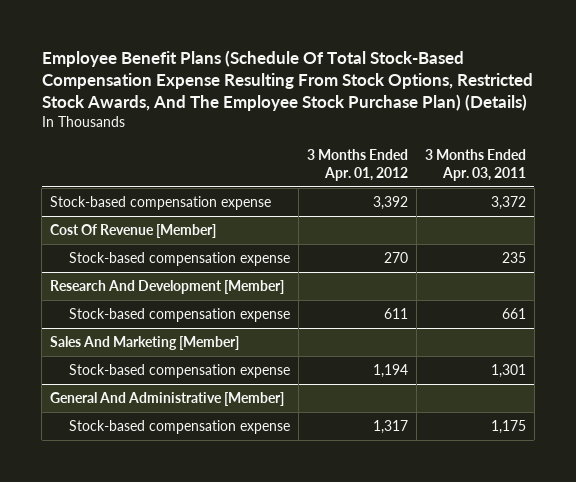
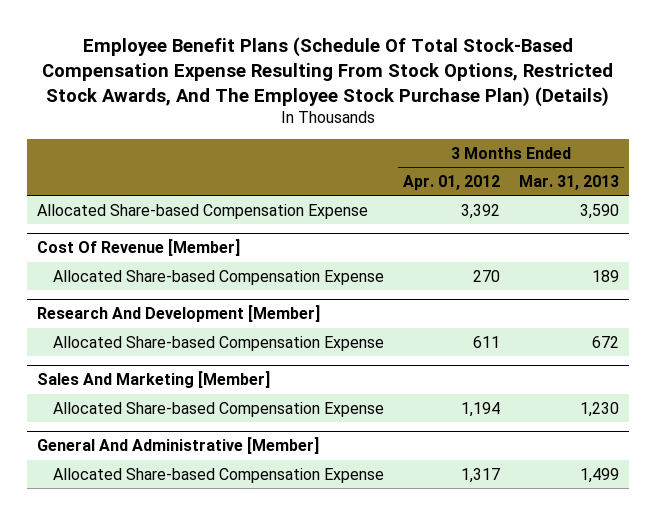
- | 3 Months Ended Apr. 01, 2012 | 3 Months Ended Apr. 03, 2011
+ | 3 Months Ended Apr. 01, 2012 | 3 Months Ended Mar. 31, 2013
- Stock-based compensation expense | 3,392 | 3,372
+ Allocated Share-based Compensation Expense | 3,392 | 3,590
@ Cost Of Revenue [Member]
- Stock-based compensation expense | 270 | 235
+ Allocated Share-based Compensation Expense | 270 | 189
@ Research And Development [Member]
- Stock-based compensation expense | 611 | 661
+ Allocated Share-based Compensation Expense | 611 | 672
@ Sales And Marketing [Member]
- Stock-based compensation expense | 1,194 | 1,301
+ Allocated Share-based Compensation Expense | 1,194 | 1,230
@ General And Administrative [Member]
- Stock-based compensation expense | 1,317 | 1,175
+ Allocated Share-based Compensation Expense | 1,317 | 1,499

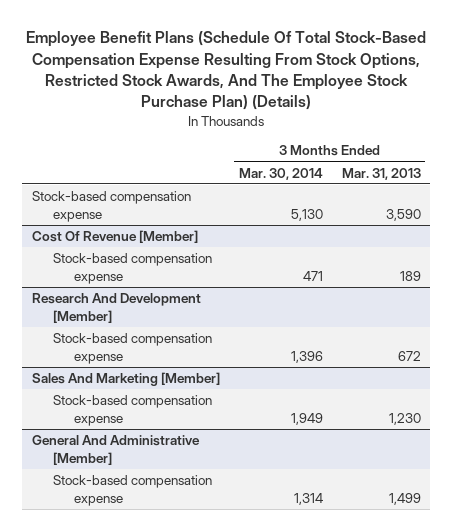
- | 3 Months Ended Apr. 01, 2012 | 3 Months Ended Mar. 31, 2013
+ | 3 Months Ended Mar. 30, 2014 | 3 Months Ended Mar. 31, 2013
- Allocated Share-based Compensation Expense | 3,392 | 3,590
+ Stock-based compensation expense | 5,130 | 3,590
@ Cost Of Revenue [Member]
- Allocated Share-based Compensation Expense | 270 | 189
+ Stock-based compensation expense | 471 | 189
@ Research And Development [Member]
- Allocated Share-based Compensation Expense | 611 | 672
+ Stock-based compensation expense | 1,396 | 672
@ Sales And Marketing [Member]
- Allocated Share-based Compensation Expense | 1,194 | 1,230
+ Stock-based compensation expense | 1,949 | 1,230
@ General And Administrative [Member]
- Allocated Share-based Compensation Expense | 1,317 | 1,499
+ Stock-based compensation expense | 1,314 | 1,499

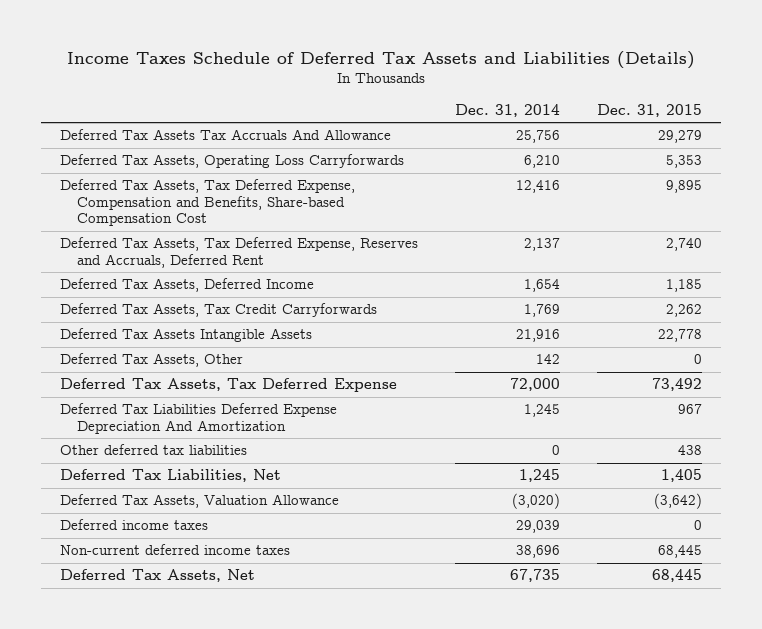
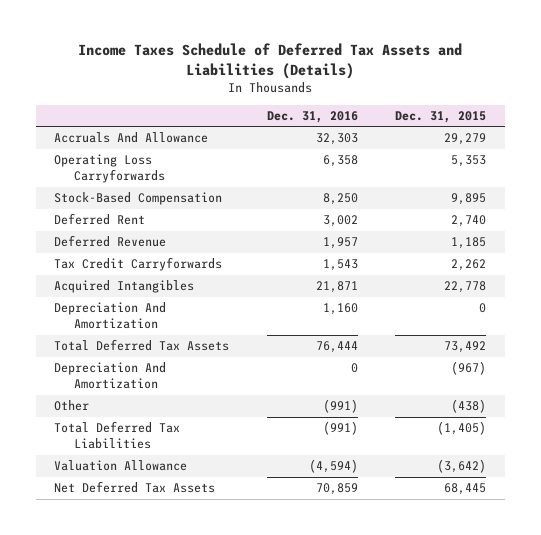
- | Dec. 31, 2014 | Dec. 31, 2015
+ | Dec. 31, 2016 | Dec. 31, 2015
- Deferred Tax Assets Tax Accruals And Allowance | 25,756 | 29,279
- Deferred Tax Assets, Operating Loss Carryforwards | 6,210 | 5,353
- Deferred Tax Assets, Tax Deferred Expense, Compensation and Benefits, Share-based Compensation Cost | 12,416 | 9,895
- Deferred Tax Assets, Tax Deferred Expense, Reserves and Accruals, Deferred Rent | 2,137 | 2,740
- Deferred Tax Assets, Deferred Income | 1,654 | 1,185
- Deferred Tax Assets, Tax Credit Carryforwards | 1,769 | 2,262
- Deferred Tax Assets Intangible Assets | 21,916 | 22,778
- Deferred Tax Assets, Other | 142 | 0
- Deferred Tax Assets, Tax Deferred Expense | 72,000 | 73,492
- Deferred Tax Liabilities Deferred Expense Depreciation And Amortization | 1,245 | 967
- Other deferred tax liabilities | 0 | 438
- Deferred Tax Liabilities, Net | 1,245 | 1,405
- Deferred Tax Assets, Valuation Allowance | (3,020) | (3,642)
- Deferred income taxes | 29,039 | 0
- Non-current deferred income taxes | 38,696 | 68,445
- Deferred Tax Assets, Net | 67,735 | 68,445
+ Accruals And Allowance | 32,303 | 29,279
+ Operating Loss Carryforwards | 6,358 | 5,353
+ Stock-Based Compensation | 8,250 | 9,895
+ Deferred Rent | 3,002 | 2,740
+ Deferred Revenue | 1,957 | 1,185
+ Tax Credit Carryforwards | 1,543 | 2,262
+ Acquired Intangibles | 21,871 | 22,778
+ Depreciation And Amortization | 1,160 | 0
+ Total Deferred Tax Assets | 76,444 | 73,492
+ Depreciation And Amortization | 0 | (967)
+ Other | (991) | (438)
+ Total Deferred Tax Liabilities | (991) | (1,405)
+ Valuation Allowance | (4,594) | (3,642)
+ Net Deferred Tax Assets | 70,859 | 68,445

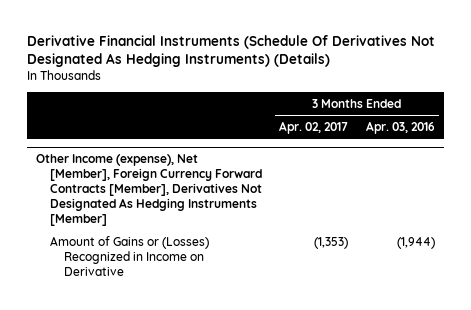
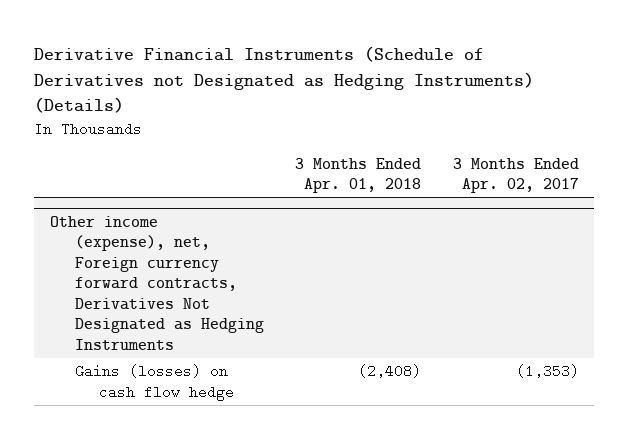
- Derivative Financial Instruments (Schedule Of Derivatives Not Designated As Hedging Instruments) (Details)
+ Derivative Financial Instruments (Schedule of Derivatives not Designated as Hedging Instruments) (Details)
- | 3 Months Ended Apr. 02, 2017 | 3 Months Ended Apr. 03, 2016
+ | 3 Months Ended Apr. 01, 2018 | 3 Months Ended Apr. 02, 2017
- Other Income (expense), Net [Member], Foreign Currency Forward Contracts [Member], Derivatives Not Designated As Hedging Instruments [Member]
- Amount of Gains or (Losses) Recognized in Income on Derivative | (1,353) | (1,944)
+ Other income (expense), net, Foreign currency forward contracts, Derivatives Not Designated as Hedging Instruments
+ Gains (losses) on cash flow hedge | (2,408) | (1,353)

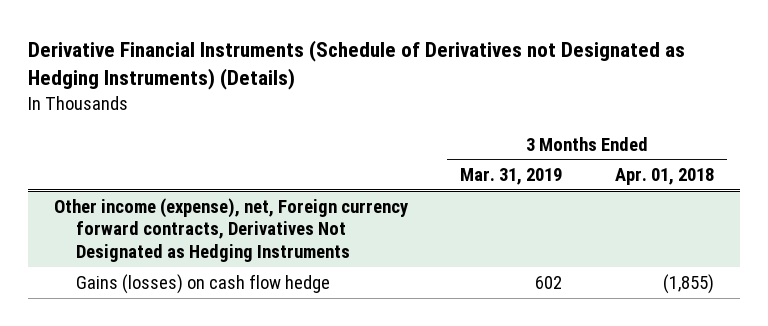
- | 3 Months Ended Apr. 01, 2018 | 3 Months Ended Apr. 02, 2017
+ | 3 Months Ended Mar. 31, 2019 | 3 Months Ended Apr. 01, 2018
@ Other income (expense), net, Foreign currency forward contracts, Derivatives Not Designated as Hedging Instruments
- Gains (losses) on cash flow hedge | (2,408) | (1,353)
+ Gains (losses) on cash flow hedge | 602 | (1,855)

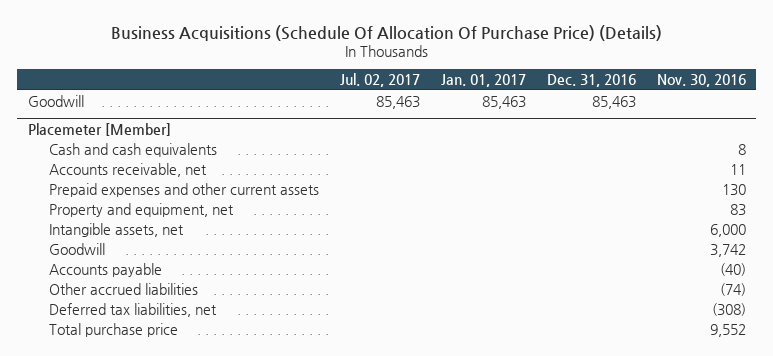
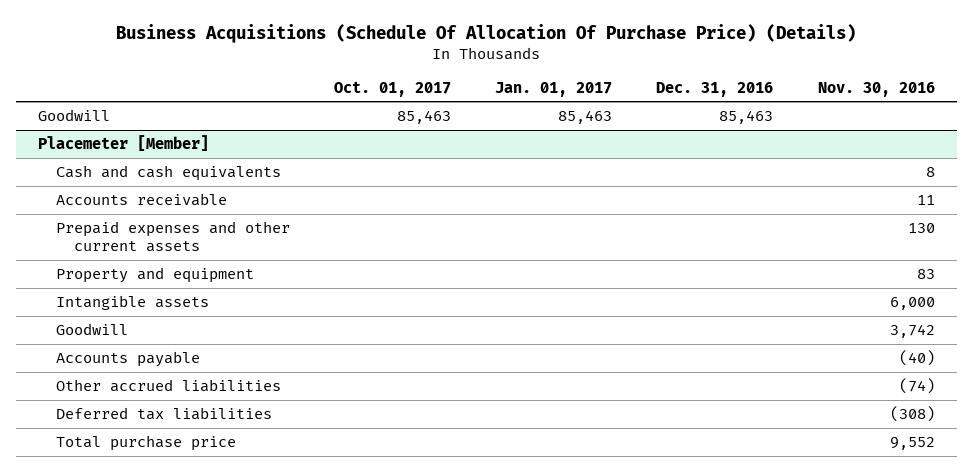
- | Jul. 02, 2017 | Jan. 01, 2017 | Dec. 31, 2016 | Nov. 30, 2016
+ | Oct. 01, 2017 | Jan. 01, 2017 | Dec. 31, 2016 | Nov. 30, 2016
@ Placemeter [Member]
- Accounts receivable, net | | | | 11
+ Accounts receivable | | | | 11
- Property and equipment, net | | | | 83
- Intangible assets, net | | | | 6,000
+ Property and equipment | | | | 83
+ Intangible assets | | | | 6,000
- Deferred tax liabilities, net | | | | (308)
+ Deferred tax liabilities | | | | (308)

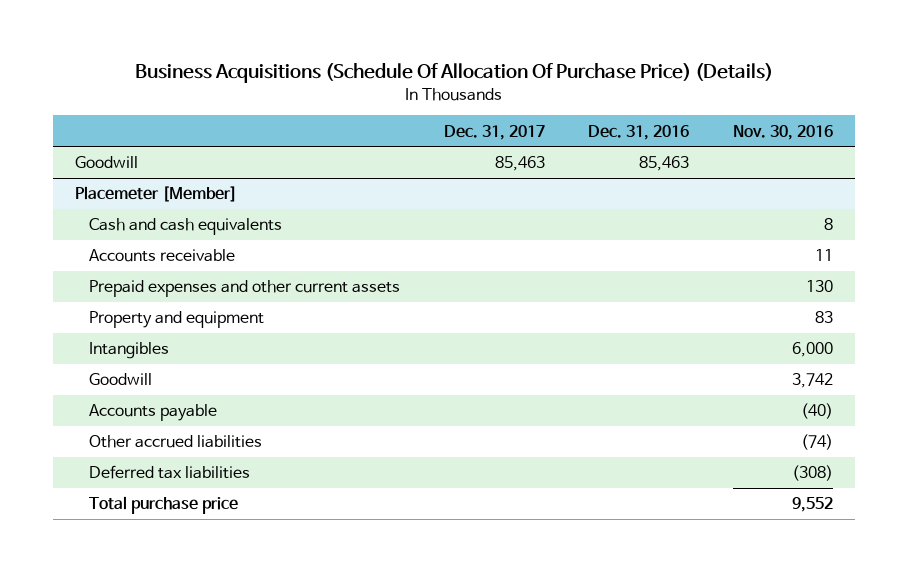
- | Oct. 01, 2017 | Jan. 01, 2017 | Dec. 31, 2016 | Nov. 30, 2016
+ | Dec. 31, 2017 | Dec. 31, 2016 | Nov. 30, 2016
@ Placemeter [Member]
- Intangible assets | | | | 6,000
+ Intangibles | | | 6,000

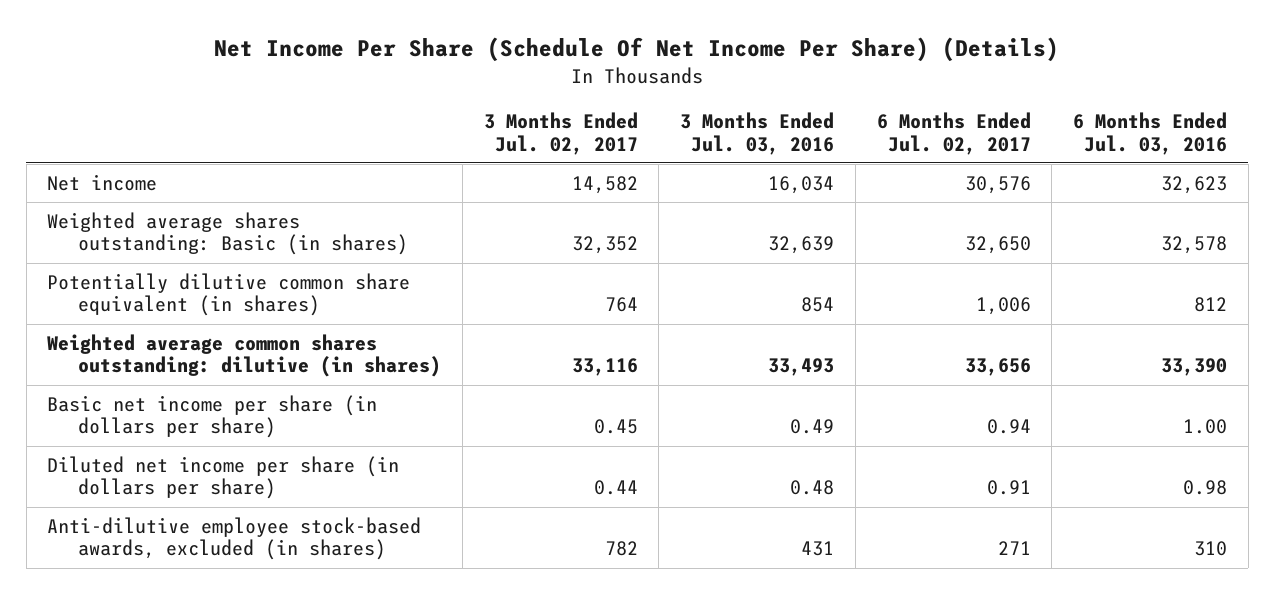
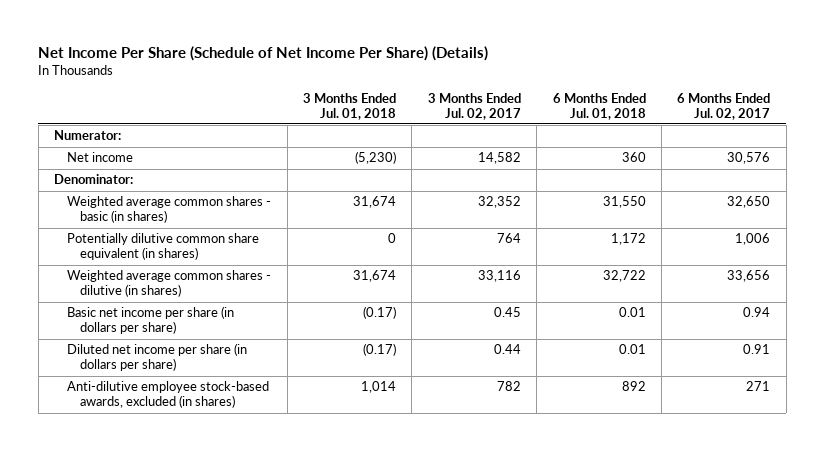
- Net Income Per Share (Schedule Of Net Income Per Share) (Details)
+ Net Income Per Share (Schedule of Net Income Per Share) (Details)
- | 3 Months Ended Jul. 02, 2017 | 3 Months Ended Jul. 03, 2016 | 6 Months Ended Jul. 02, 2017 | 6 Months Ended Jul. 03, 2016
+ | 3 Months Ended Jul. 01, 2018 | 3 Months Ended Jul. 02, 2017 | 6 Months Ended Jul. 01, 2018 | 6 Months Ended Jul. 02, 2017
+ Numerator:
- Weighted average shares outstanding: Basic (in shares) | 32,352 | 32,639 | 32,650 | 32,578
+ Denominator:
+ Weighted average common shares - basic (in shares) | 31,674 | 32,352 | 31,550 | 32,650
- Weighted average common shares outstanding: dilutive (in shares) | 33,116 | 33,493 | 33,656 | 33,390
+ Weighted average common shares - dilutive (in shares) | 31,674 | 33,116 | 32,722 | 33,656

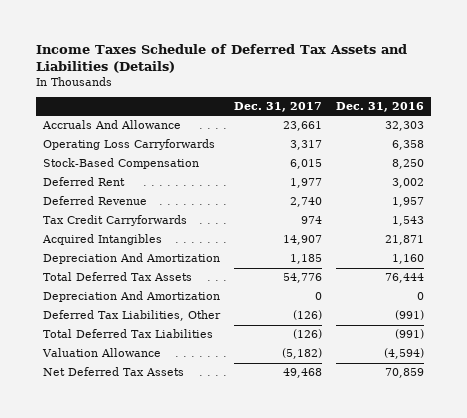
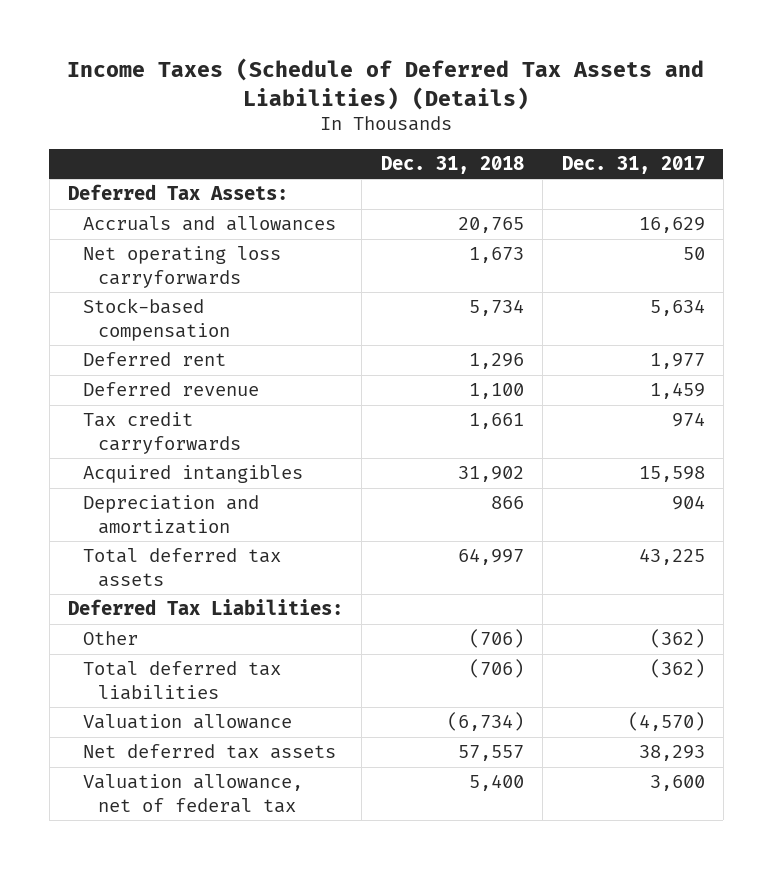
- Income Taxes Schedule of Deferred Tax Assets and Liabilities (Details)
+ Income Taxes (Schedule of Deferred Tax Assets and Liabilities) (Details)
- | Dec. 31, 2017 | Dec. 31, 2016
+ | Dec. 31, 2018 | Dec. 31, 2017
- Accruals And Allowance | 23,661 | 32,303
- Operating Loss Carryforwards | 3,317 | 6,358
- Stock-Based Compensation | 6,015 | 8,250
- Deferred Rent | 1,977 | 3,002
- Deferred Revenue | 2,740 | 1,957
- Tax Credit Carryforwards | 974 | 1,543
- Acquired Intangibles | 14,907 | 21,871
- Depreciation And Amortization | 1,185 | 1,160
- Total Deferred Tax Assets | 54,776 | 76,444
- Depreciation And Amortization | 0 | 0
- Deferred Tax Liabilities, Other | (126) | (991)
- Total Deferred Tax Liabilities | (126) | (991)
- Valuation Allowance | (5,182) | (4,594)
- Net Deferred Tax Assets | 49,468 | 70,859
+ Deferred Tax Assets:
+ Accruals and allowances | 20,765 | 16,629
+ Net operating loss carryforwards | 1,673 | 50
+ Stock-based compensation | 5,734 | 5,634
+ Deferred rent | 1,296 | 1,977
+ Deferred revenue | 1,100 | 1,459
+ Tax credit carryforwards | 1,661 | 974
+ Acquired intangibles | 31,902 | 15,598
+ Depreciation and amortization | 866 | 904
+ Total deferred tax assets | 64,997 | 43,225
+ Deferred Tax Liabilities:
+ Other | (706) | (362)
+ Total deferred tax liabilities | (706) | (362)
+ Valuation allowance | (6,734) | (4,570)
+ Net deferred tax assets | 57,557 | 38,293
+ Valuation allowance, net of federal tax | 5,400 | 3,600

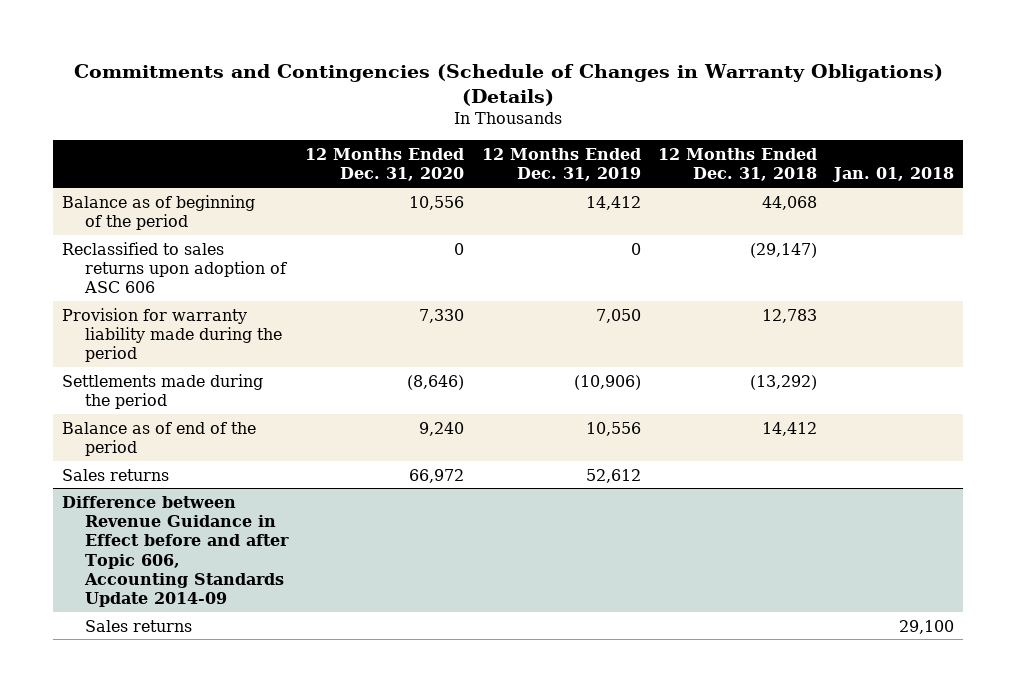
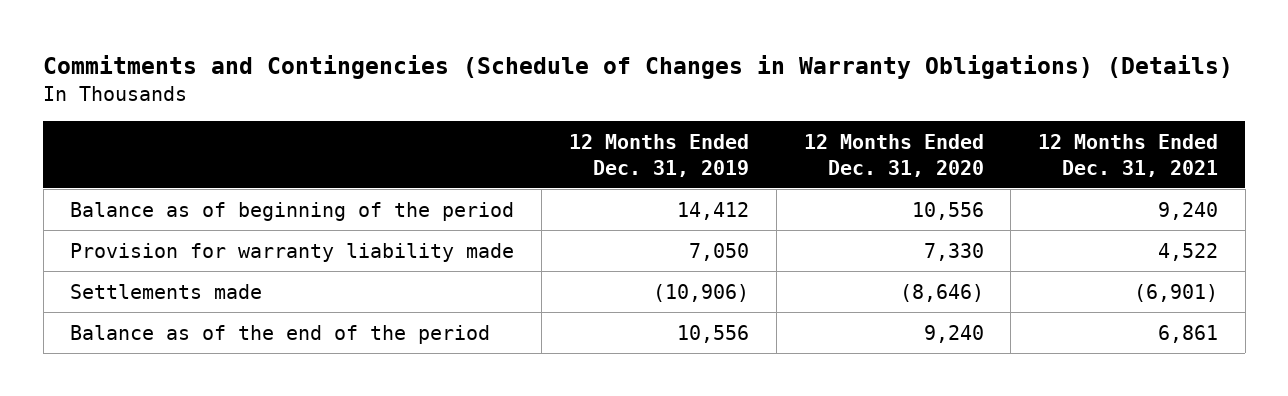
- | 12 Months Ended Dec. 31, 2020 | 12 Months Ended Dec. 31, 2019 | 12 Months Ended Dec. 31, 2018 | Jan. 01, 2018
+ | 12 Months Ended Dec. 31, 2019 | 12 Months Ended Dec. 31, 2020 | 12 Months Ended Dec. 31, 2021
- Reclassified to sales returns upon adoption of ASC 606 | 0 | 0 | (29,147) |
- Provision for warranty liability made during the period | 7,330 | 7,050 | 12,783 |
- Settlements made during the period | (8,646) | (10,906) | (13,292) |
- Balance as of end of the period | 9,240 | 10,556 | 14,412 |
- Sales returns | 66,972 | 52,612 | |
- Difference between Revenue Guidance in Effect before and after Topic 606, Accounting Standards Update 2014-09
- Sales returns | | | | 29,100
+ Provision for warranty liability made | 7,050 | 7,330 | 4,522
+ Settlements made | (10,906) | (8,646) | (6,901)
+ Balance as of the end of the period | 10,556 | 9,240 | 6,861

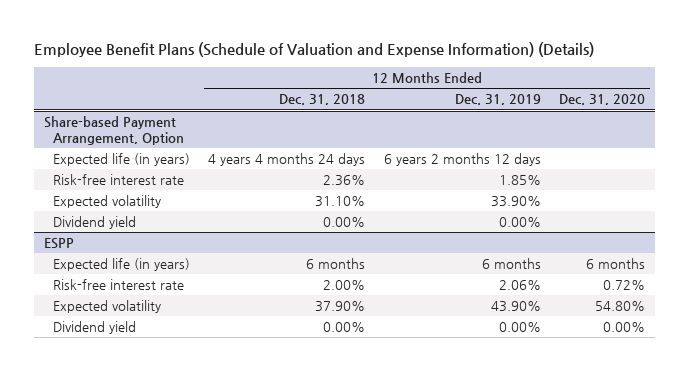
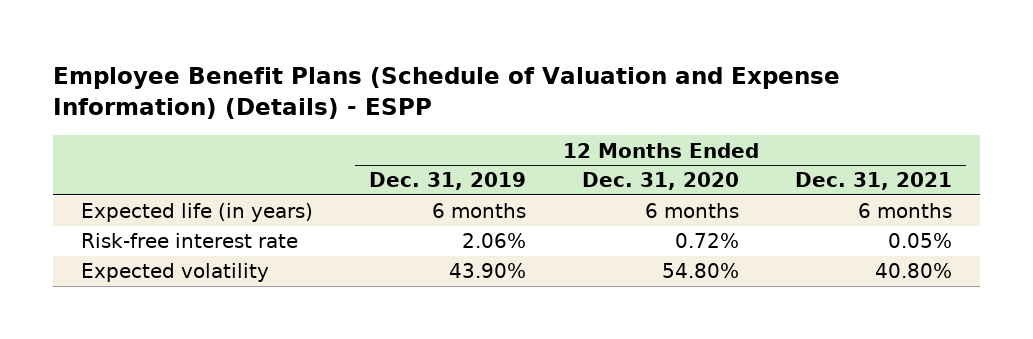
- Employee Benefit Plans (Schedule of Valuation and Expense Information) (Details)
+ Employee Benefit Plans (Schedule of Valuation and Expense Information) (Details) - ESPP
- | 12 Months Ended Dec. 31, 2018 | 12 Months Ended Dec. 31, 2019 | 12 Months Ended Dec. 31, 2020
+ | 12 Months Ended Dec. 31, 2019 | 12 Months Ended Dec. 31, 2020 | 12 Months Ended Dec. 31, 2021
- Share-based Payment Arrangement, Option
- Expected life (in years) | 4 years 4 months 24 days | 6 years 2 months 12 days |
- Risk-free interest rate | 2.36% | 1.85% |
- Expected volatility | 31.10% | 33.90% |
- Dividend yield | 0.00% | 0.00% |
- ESPP
- Dividend yield | 0.00% | 0.00% | 0.00%

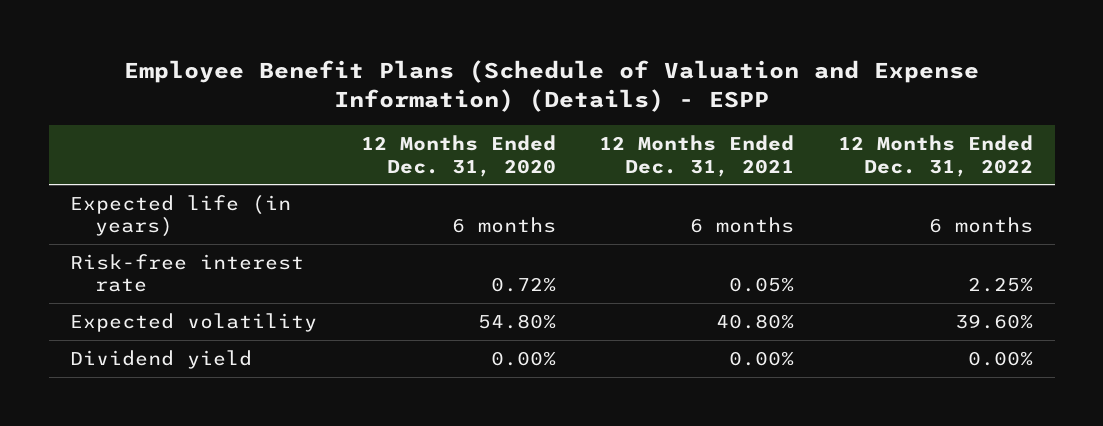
- | 12 Months Ended Dec. 31, 2019 | 12 Months Ended Dec. 31, 2020 | 12 Months Ended Dec. 31, 2021
+ | 12 Months Ended Dec. 31, 2020 | 12 Months Ended Dec. 31, 2021 | 12 Months Ended Dec. 31, 2022
+ Dividend yield | 0.00% | 0.00% | 0.00%

